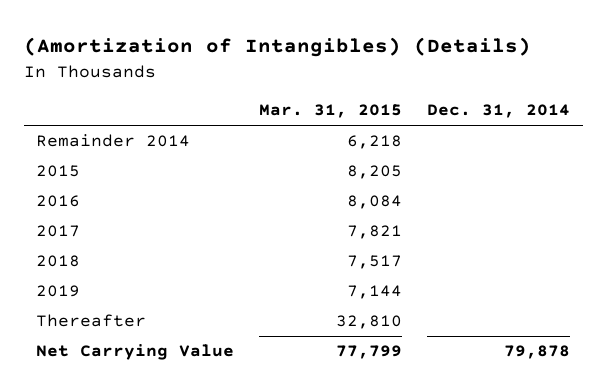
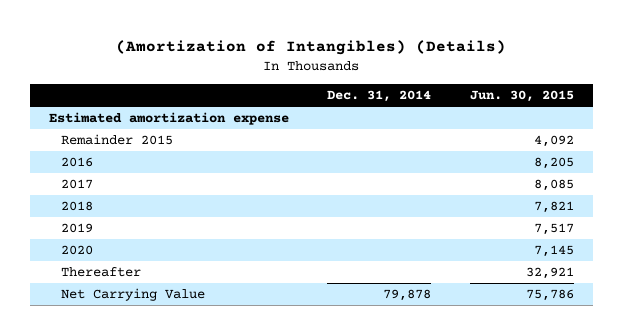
- | Mar. 31, 2015 | Dec. 31, 2014
+ | Dec. 31, 2014 | Jun. 30, 2015
- Remainder 2014 | 6,218 |
- 2015 | 8,205 |
+ Estimated amortization expense
+ Remainder 2015 | | 4,092
+ 2020 | | 7,145

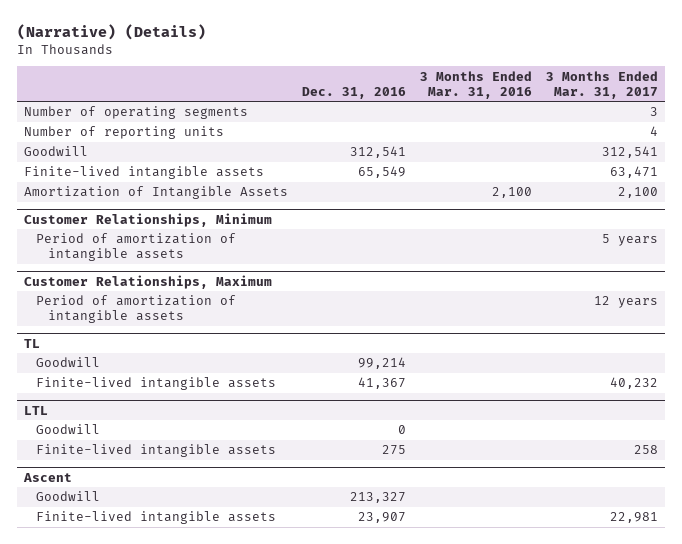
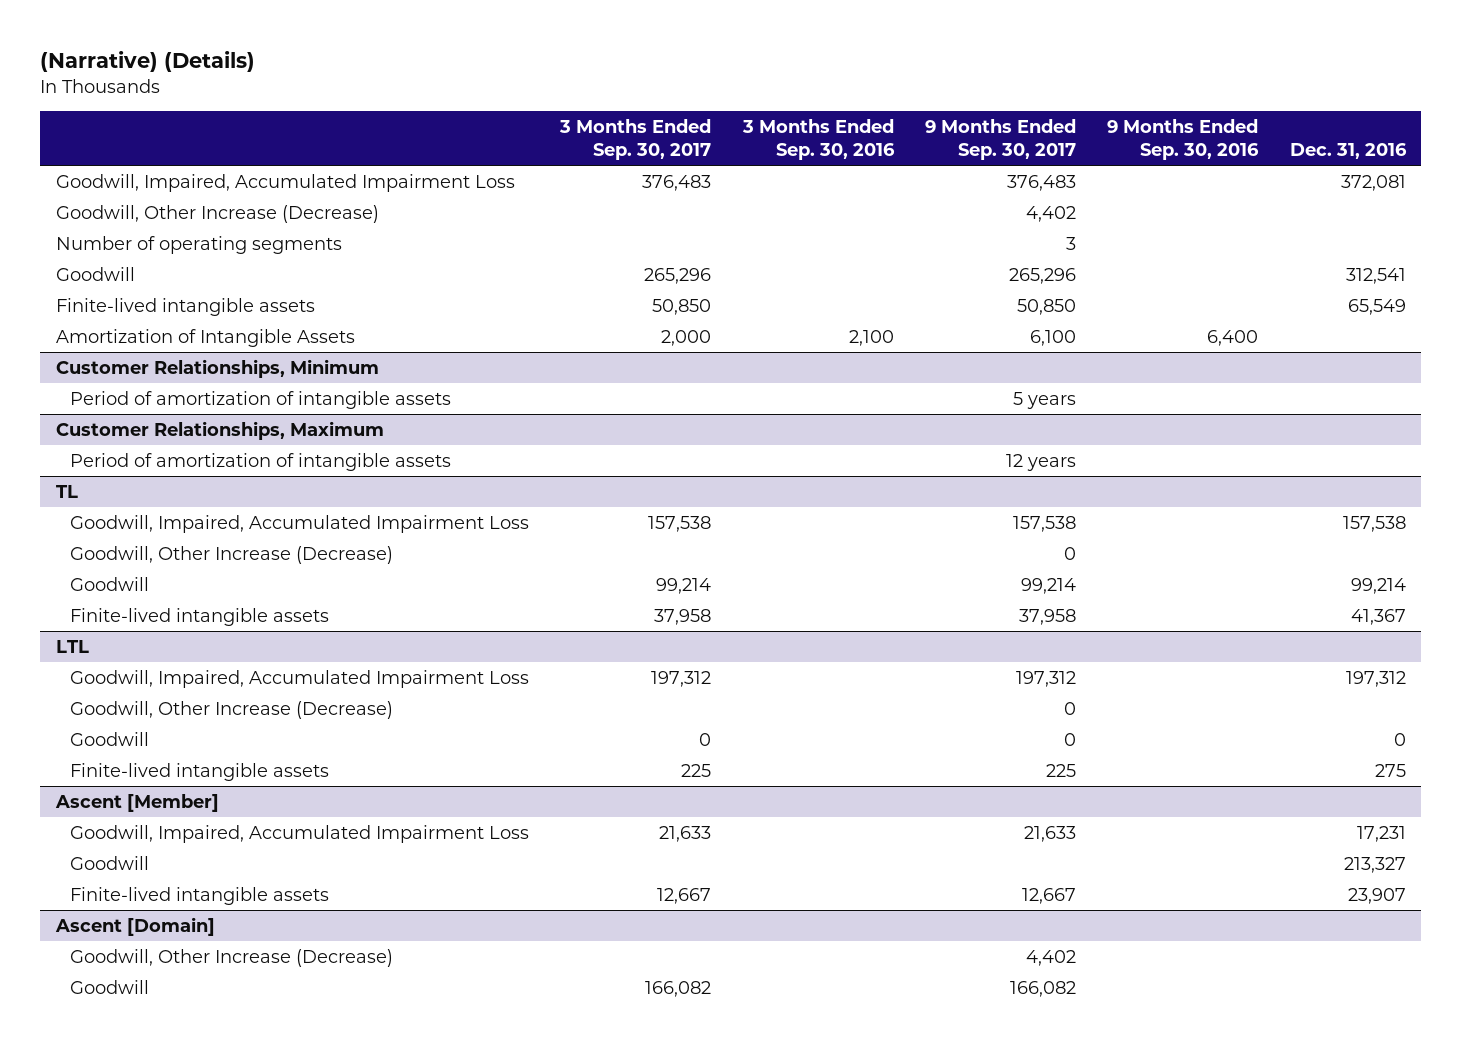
- | Dec. 31, 2016 | 3 Months Ended Mar. 31, 2016 | 3 Months Ended Mar. 31, 2017
+ | 3 Months Ended Sep. 30, 2017 | 3 Months Ended Sep. 30, 2016 | 9 Months Ended Sep. 30, 2017 | 9 Months Ended Sep. 30, 2016 | Dec. 31, 2016
+ Goodwill, Impaired, Accumulated Impairment Loss | 376,483 | | 376,483 | | 372,081
+ Goodwill, Other Increase (Decrease) | | | 4,402 | |
- Number of reporting units | | | 4
@ TL
+ Goodwill, Impaired, Accumulated Impairment Loss | 157,538 | | 157,538 | | 157,538
+ Goodwill, Other Increase (Decrease) | | | 0 | |
@ LTL
+ Goodwill, Impaired, Accumulated Impairment Loss | 197,312 | | 197,312 | | 197,312
+ Goodwill, Other Increase (Decrease) | | | 0 | |
- Ascent
+ Ascent [Member]
+ Goodwill, Impaired, Accumulated Impairment Loss | 21,633 | | 21,633 | | 17,231
+ Ascent [Domain]
+ Goodwill, Other Increase (Decrease) | | | 4,402 | |
+ Goodwill | 166,082 | | 166,082 | |

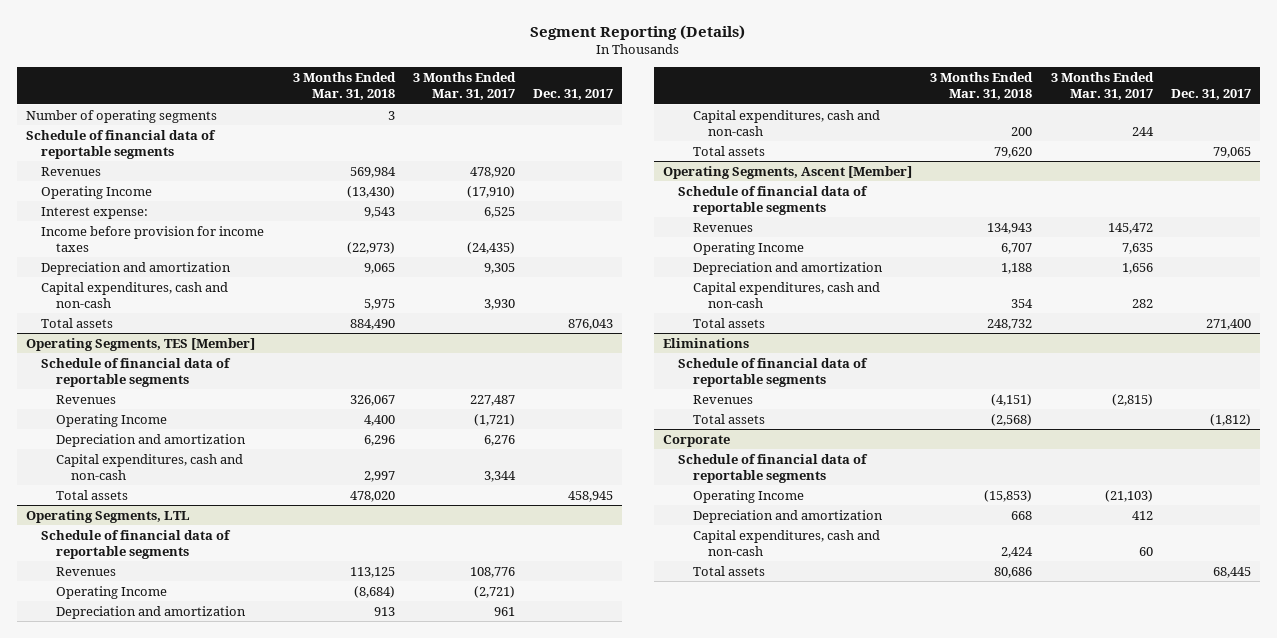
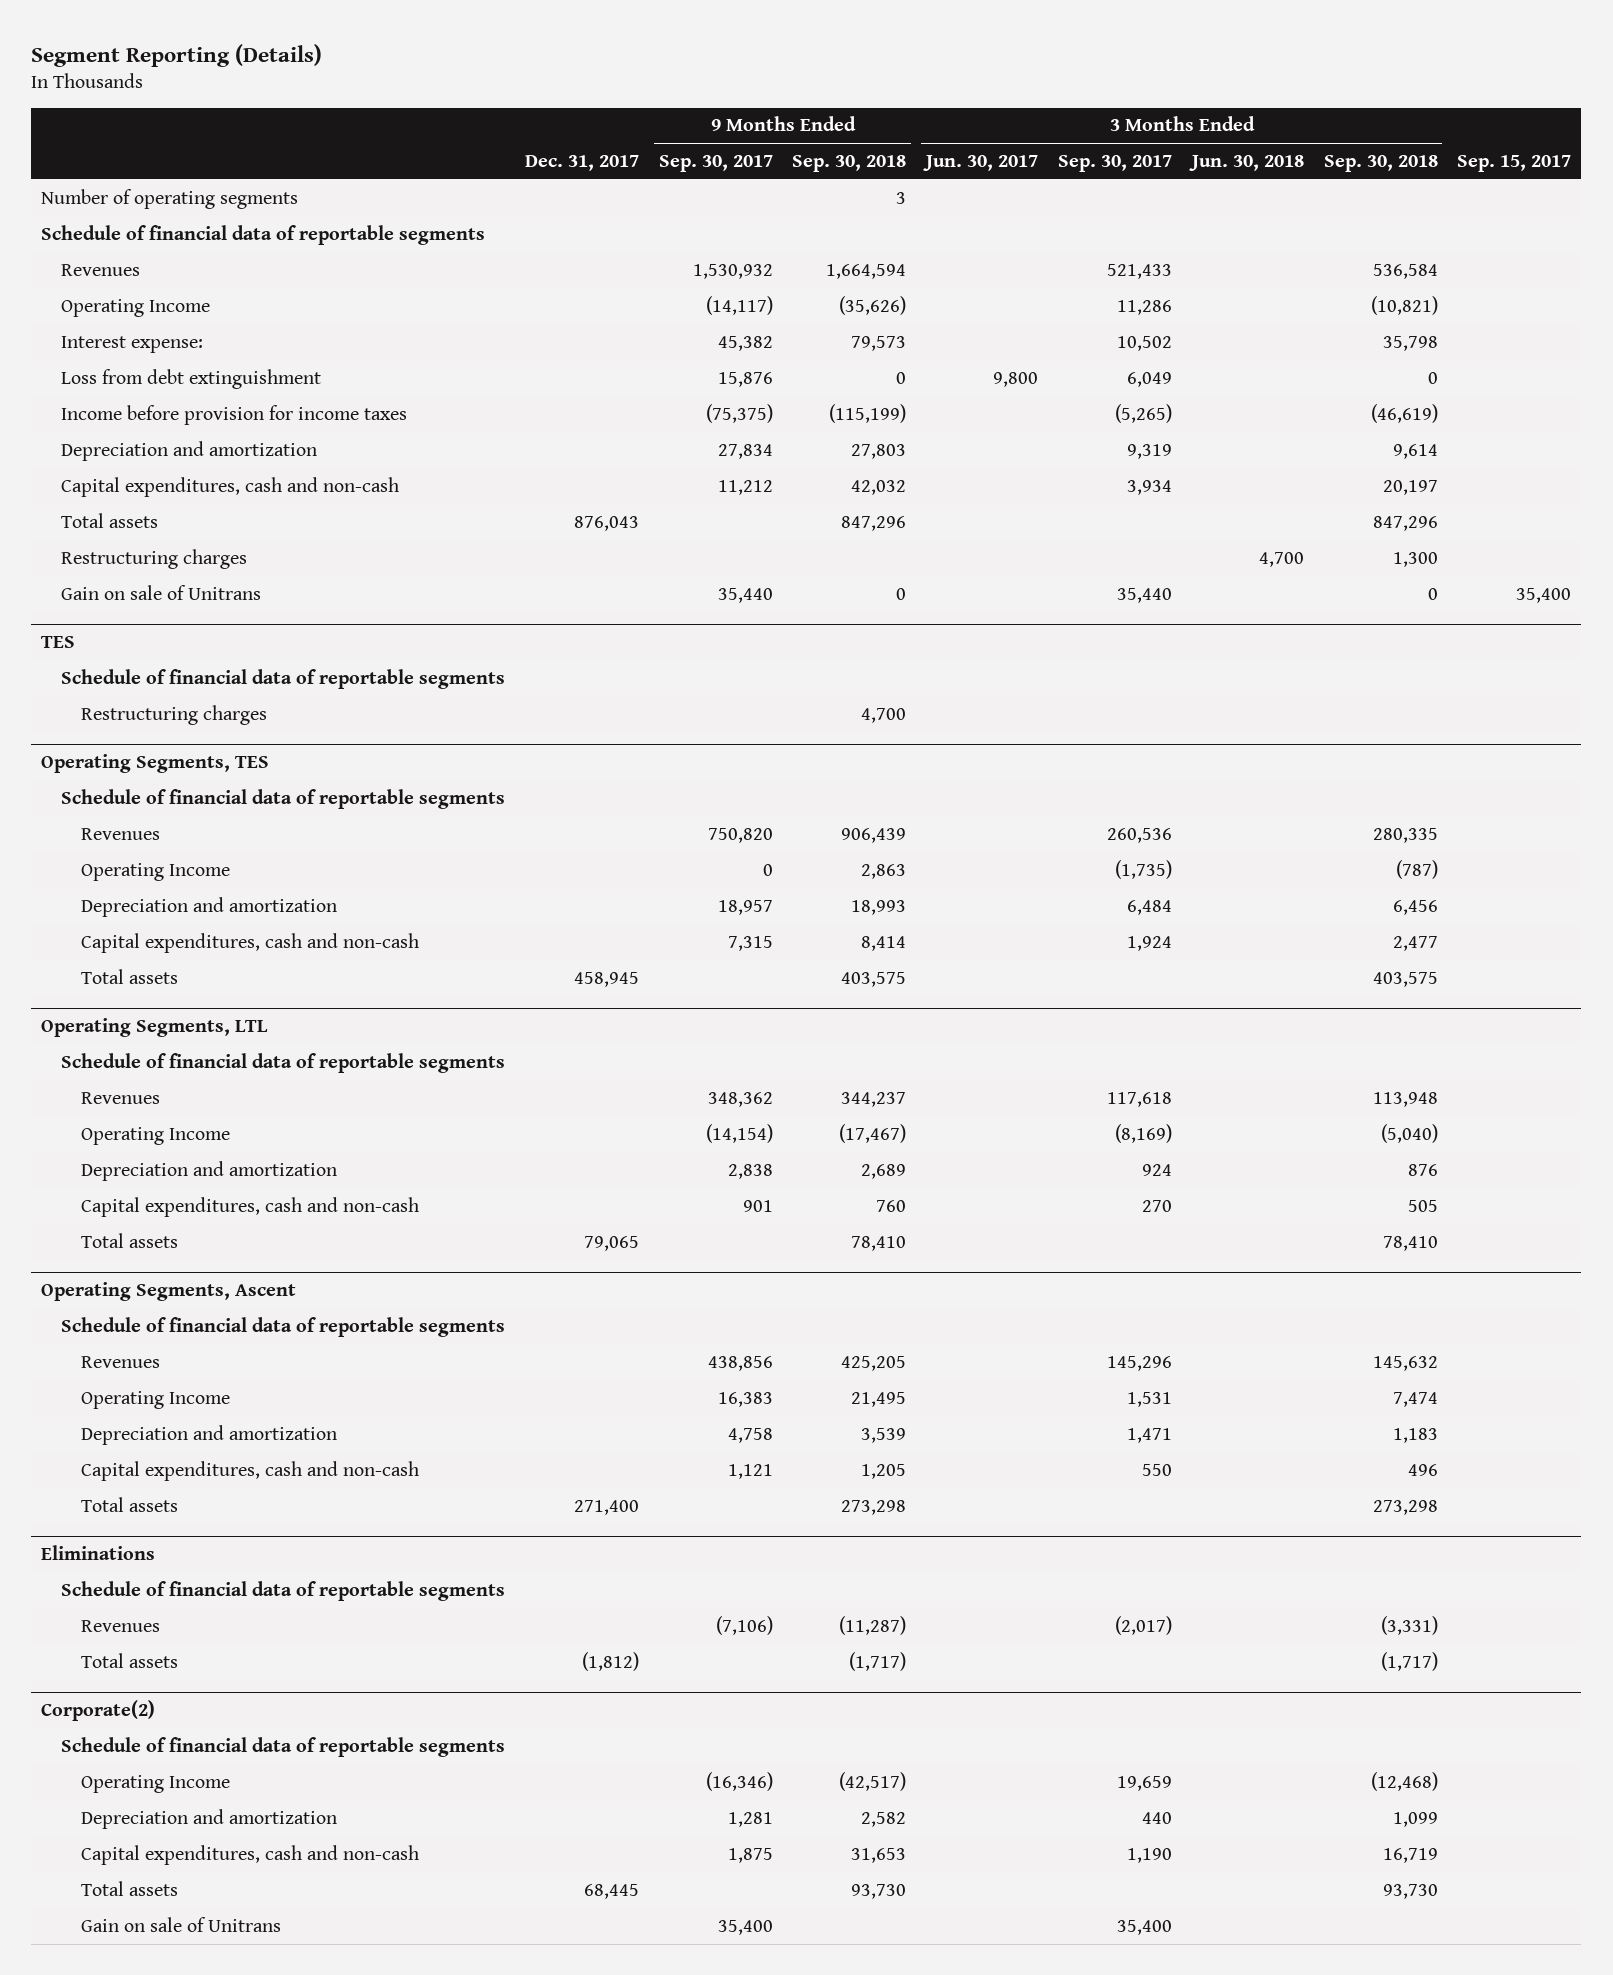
- | 3 Months Ended Mar. 31, 2018 | 3 Months Ended Mar. 31, 2017 | Dec. 31, 2017
+ | Dec. 31, 2017 | 9 Months Ended Sep. 30, 2017 | 9 Months Ended Sep. 30, 2018 | 3 Months Ended Jun. 30, 2017 | 3 Months Ended Sep. 30, 2017 | 3 Months Ended Jun. 30, 2018 | 3 Months Ended Sep. 30, 2018 | Sep. 15, 2017
+ Loss from debt extinguishment | | 15,876 | 0 | 9,800 | 6,049 | | 0 |
- Operating Segments, TES [Member]
+ Restructuring charges | | | | | | 4,700 | 1,300 |
+ Gain on sale of Unitrans | | 35,440 | 0 | | 35,440 | | 0 | 35,400
+ TES
+ Schedule of financial data of reportable segments
+ Restructuring charges | | | 4,700 | | | | |
+ Operating Segments, TES
- Operating Segments, Ascent [Member]
+ Operating Segments, Ascent
- Corporate
+ Corporate(2)
+ Gain on sale of Unitrans | | 35,400 | | | 35,400 | | |

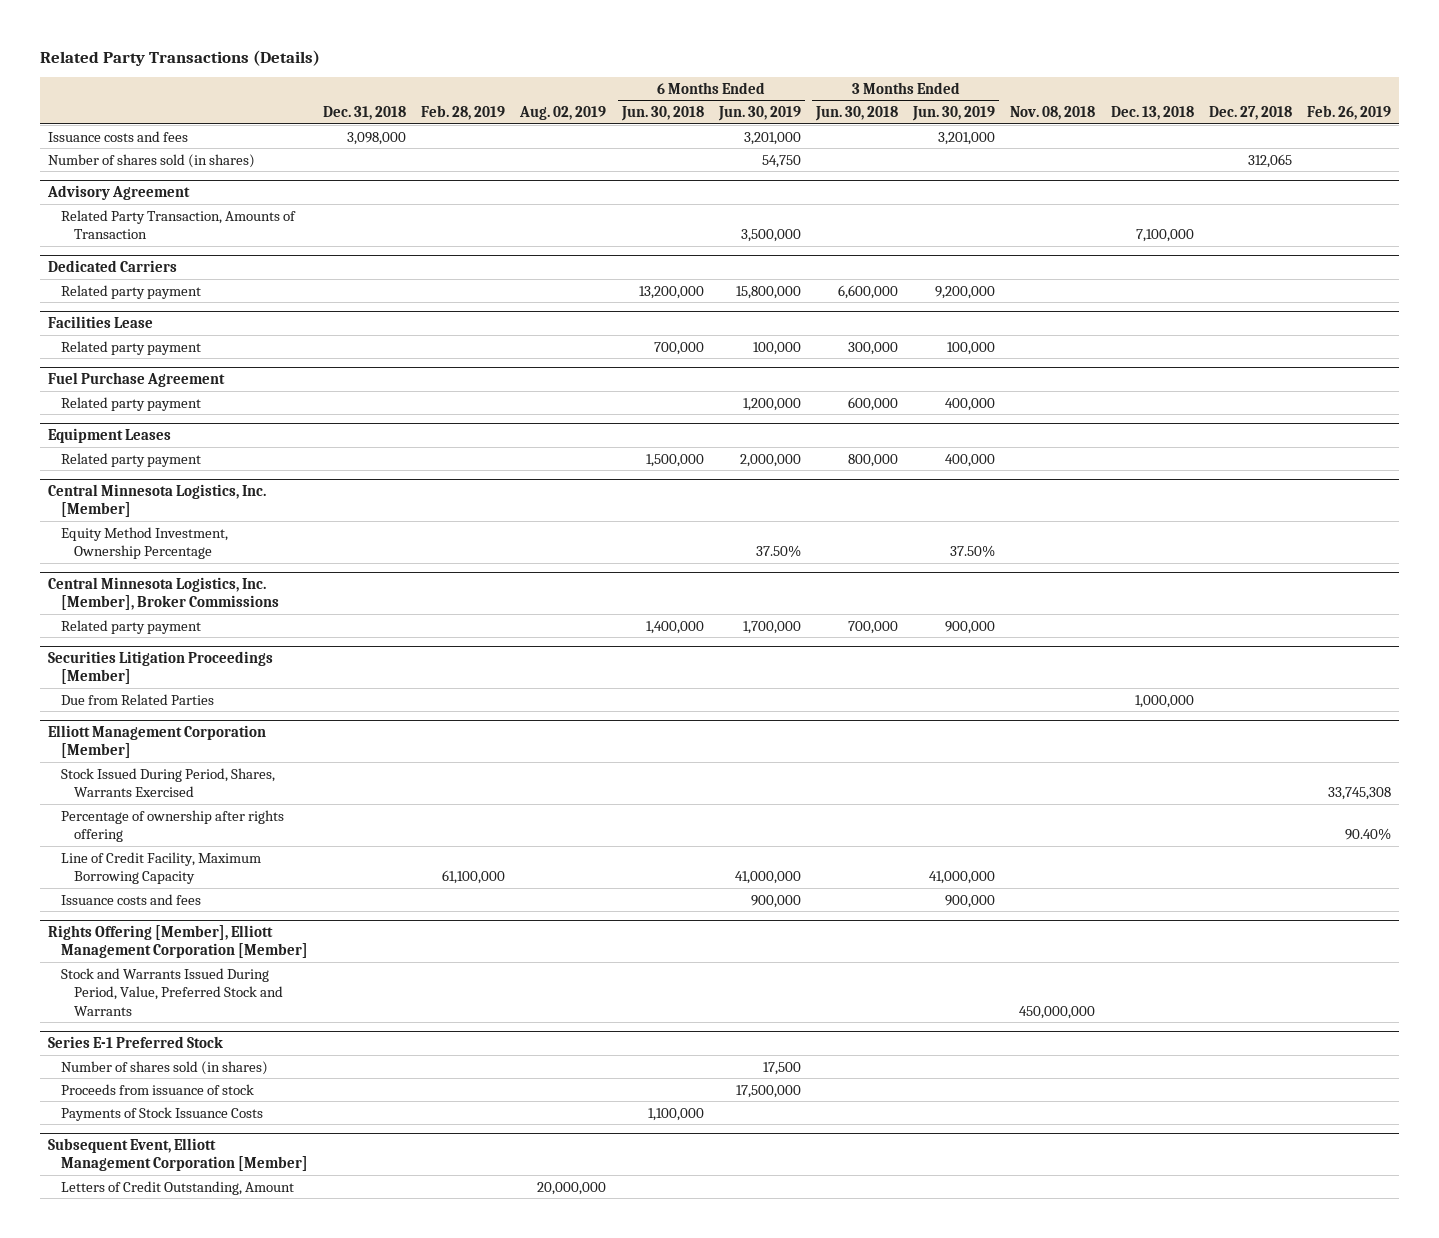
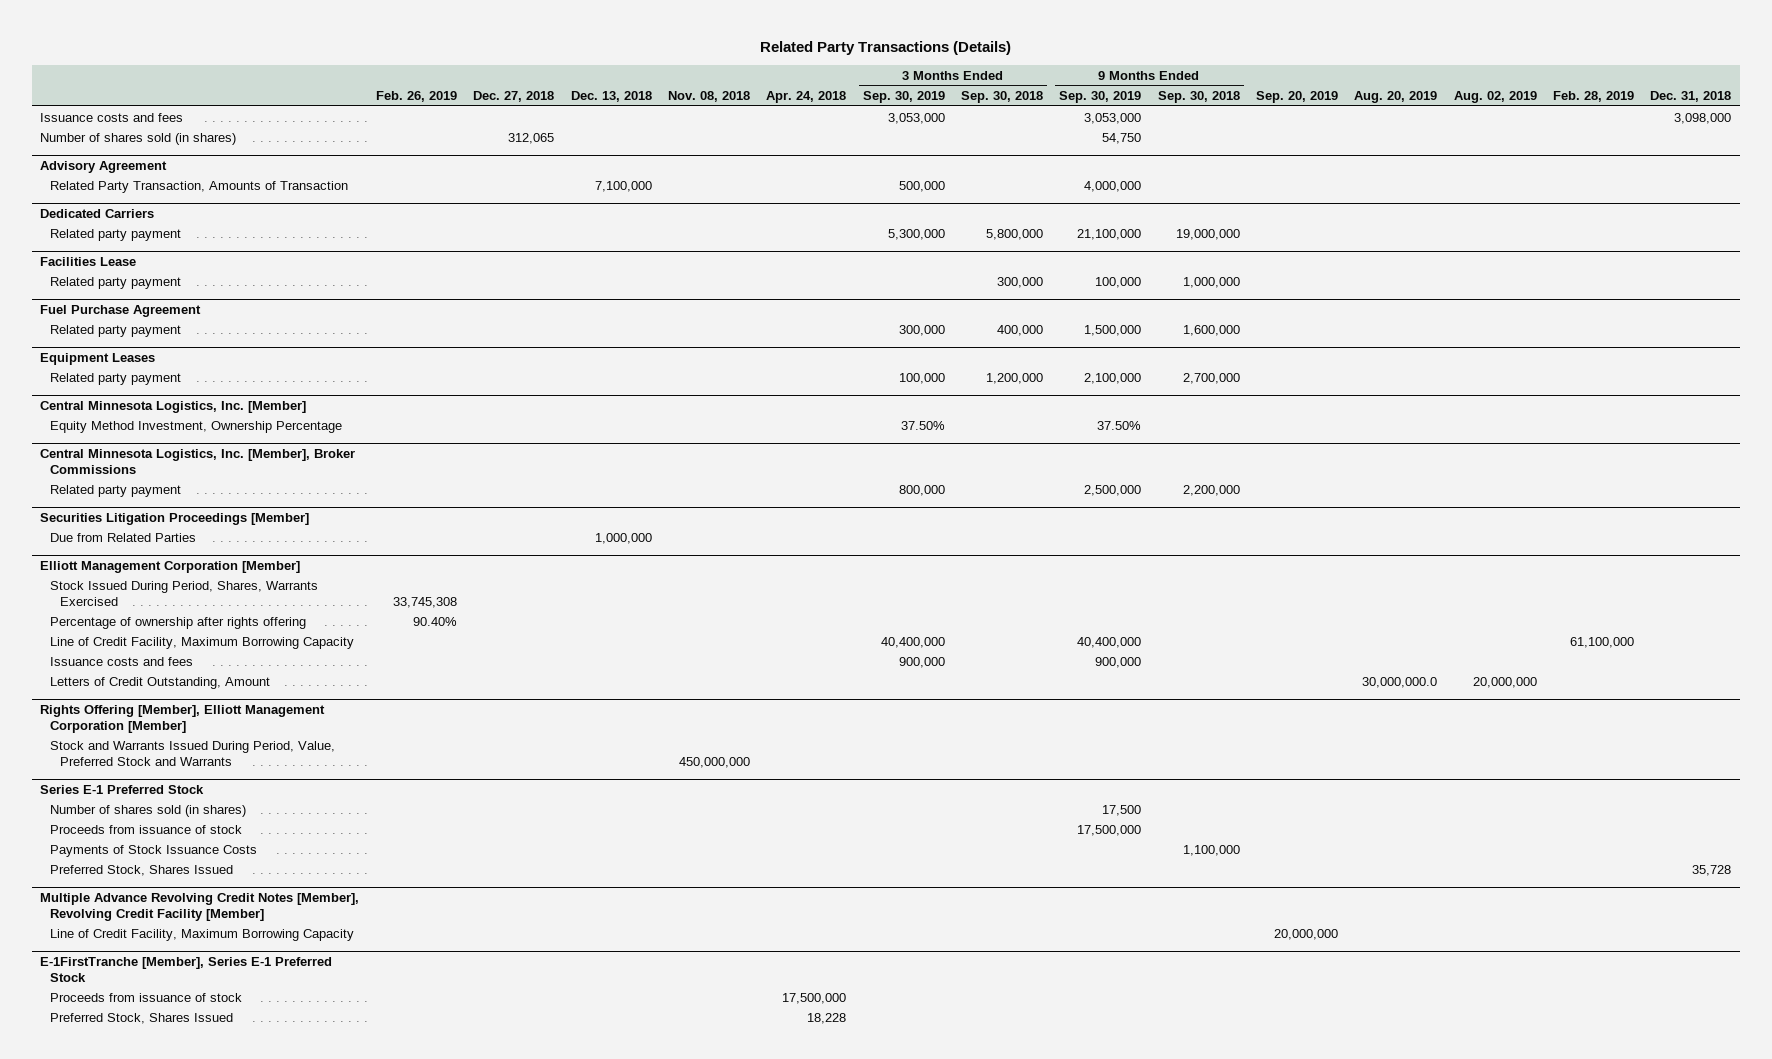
- | Dec. 31, 2018 | Feb. 28, 2019 | Aug. 02, 2019 | 6 Months Ended Jun. 30, 2018 | 6 Months Ended Jun. 30, 2019 | 3 Months Ended Jun. 30, 2018 | 3 Months Ended Jun. 30, 2019 | Nov. 08, 2018 | Dec. 13, 2018 | Dec. 27, 2018 | Feb. 26, 2019
+ | Feb. 26, 2019 | Dec. 27, 2018 | Dec. 13, 2018 | Nov. 08, 2018 | Apr. 24, 2018 | 3 Months Ended Sep. 30, 2019 | 3 Months Ended Sep. 30, 2018 | 9 Months Ended Sep. 30, 2019 | 9 Months Ended Sep. 30, 2018 | Sep. 20, 2019 | Aug. 20, 2019 | Aug. 02, 2019 | Feb. 28, 2019 | Dec. 31, 2018
@ Elliott Management Corporation [Member]
+ Letters of Credit Outstanding, Amount | | | | | | | | | | | 30,000,000.0 | 20,000,000 | |
- Subsequent Event, Elliott Management Corporation [Member]
- Letters of Credit Outstanding, Amount | | | 20,000,000 | | | | | | | |
@ Series E-1 Preferred Stock
+ Preferred Stock, Shares Issued | | | | | | | | | | | | | | 35,728
+ Multiple Advance Revolving Credit Notes [Member], Revolving Credit Facility [Member]
+ Line of Credit Facility, Maximum Borrowing Capacity | | | | | | | | | | 20,000,000 | | | |
+ E-1FirstTranche [Member], Series E-1 Preferred Stock
+ Proceeds from issuance of stock | | | | | 17,500,000 | | | | | | | | |
+ Preferred Stock, Shares Issued | | | | | 18,228 | | | | | | | | |

